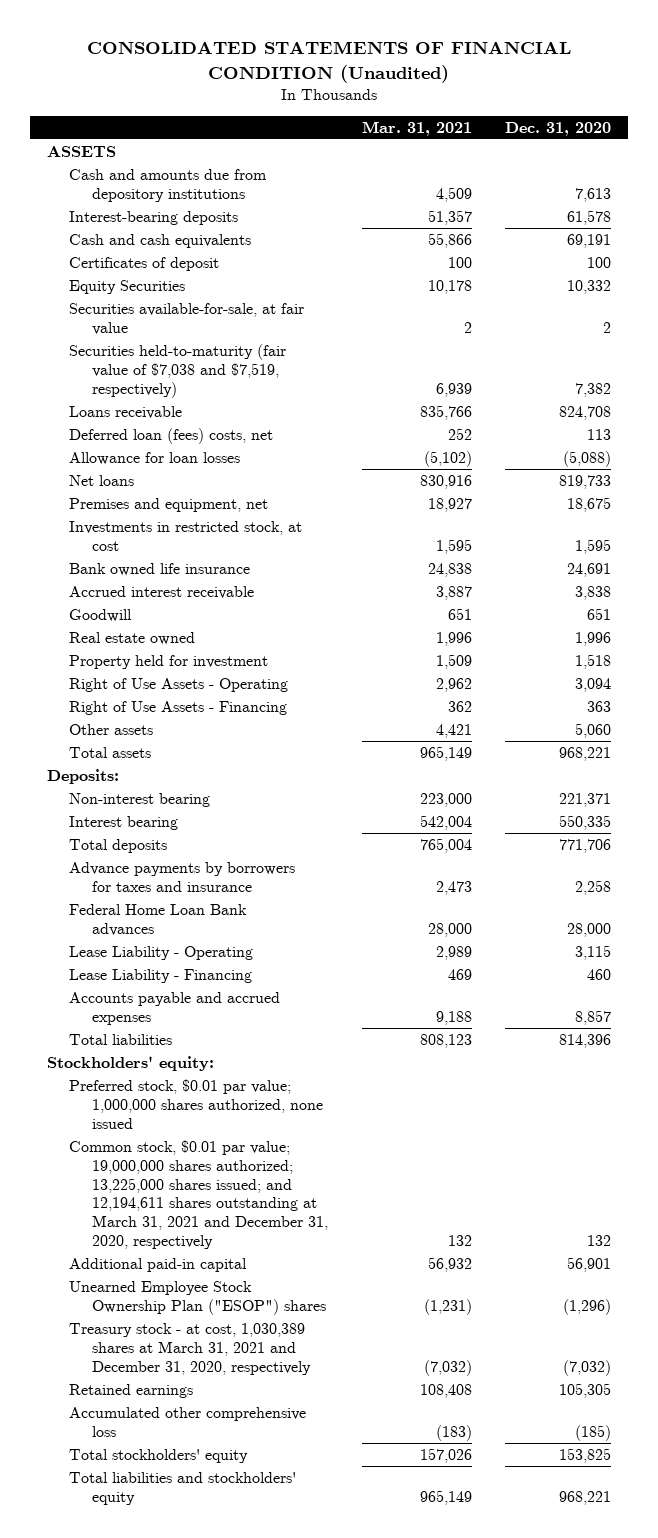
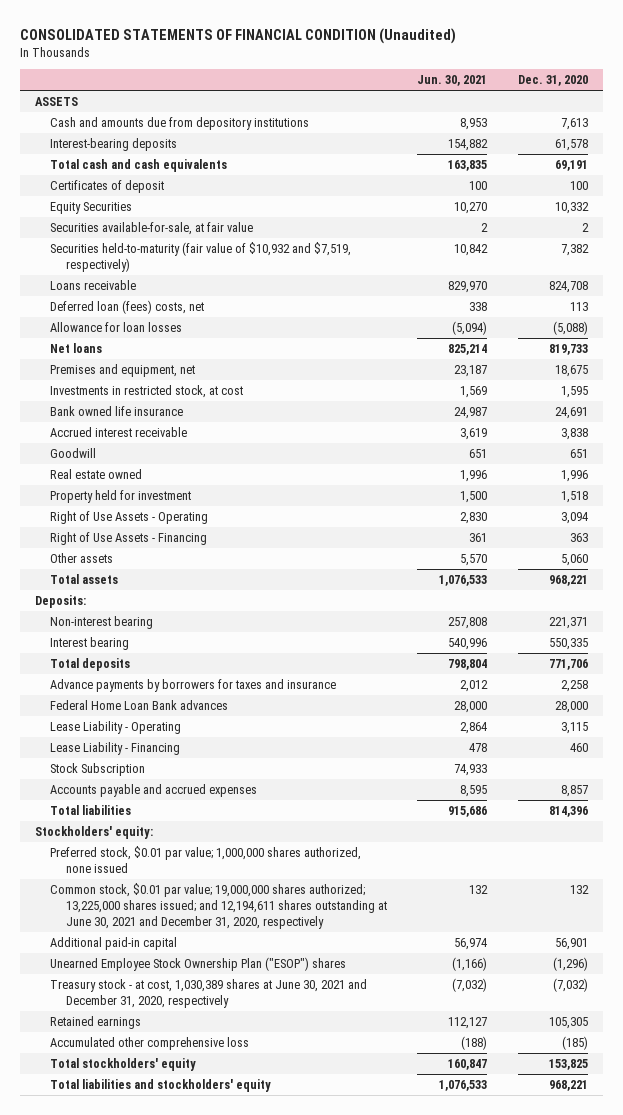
- | Mar. 31, 2021 | Dec. 31, 2020
+ | Jun. 30, 2021 | Dec. 31, 2020
- Cash and cash equivalents | 55,866 | 69,191
+ Total cash and cash equivalents | 163,835 | 69,191
- Securities held-to-maturity (fair value of $7,038 and $7,519, respectively) | 6,939 | 7,382
+ Securities held-to-maturity (fair value of $10,932 and $7,519, respectively) | 10,842 | 7,382
+ Stock Subscription | 74,933 |
- Common stock, $0.01 par value; 19,000,000 shares authorized; 13,225,000 shares issued; and 12,194,611 shares outstanding at March 31, 2021 and December 31, 2020, respectively | 132 | 132
+ Common stock, $0.01 par value; 19,000,000 shares authorized; 13,225,000 shares issued; and 12,194,611 shares outstanding at June 30, 2021 and December 31, 2020, respectively | 132 | 132
- Treasury stock - at cost, 1,030,389 shares at March 31, 2021 and December 31, 2020, respectively | (7,032) | (7,032)
+ Treasury stock - at cost, 1,030,389 shares at June 30, 2021 and December 31, 2020, respectively | (7,032) | (7,032)

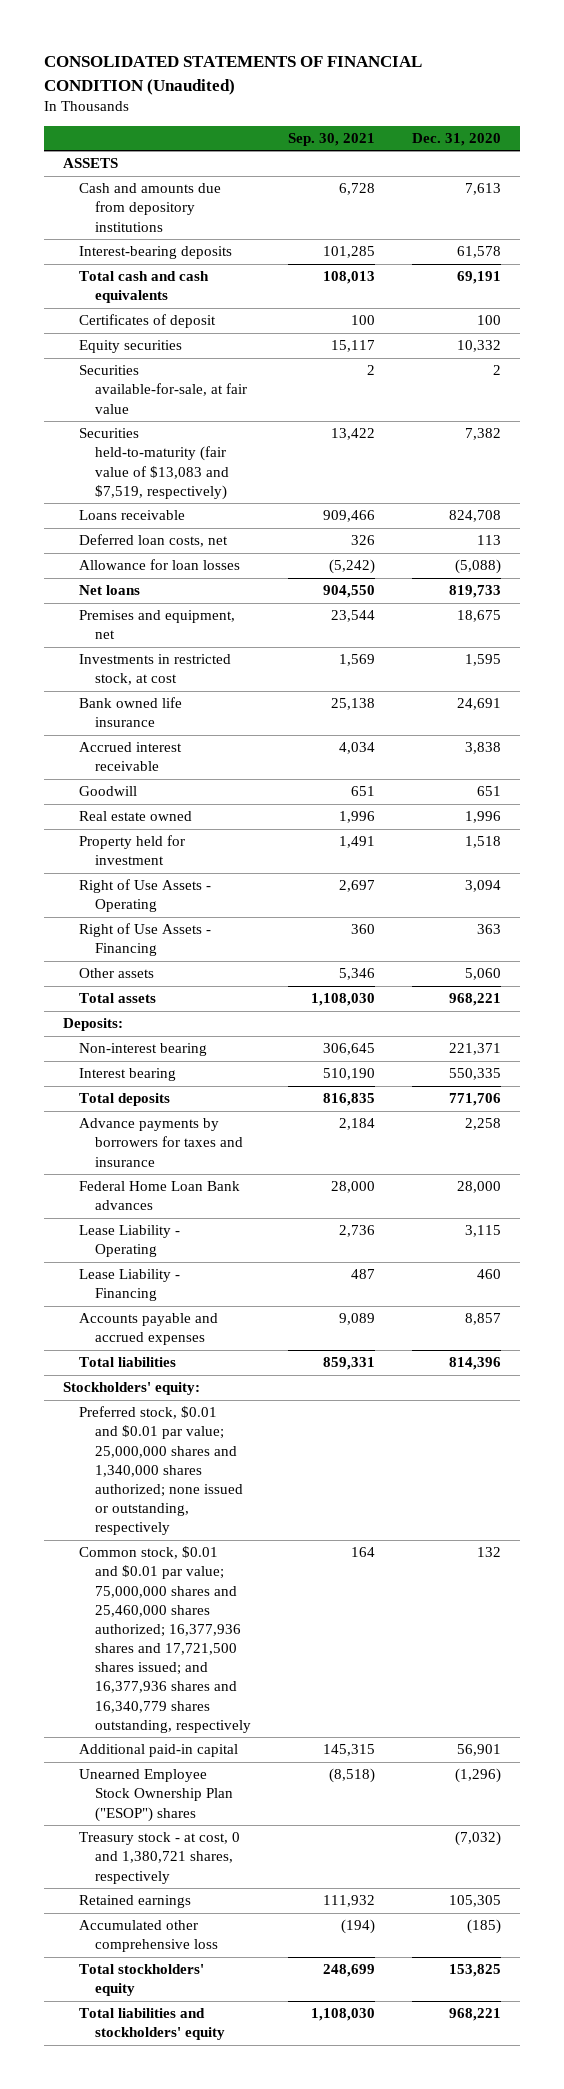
- | Jun. 30, 2021 | Dec. 31, 2020
+ | Sep. 30, 2021 | Dec. 31, 2020
- Equity Securities | 10,270 | 10,332
+ Equity securities | 15,117 | 10,332
- Securities held-to-maturity (fair value of $10,932 and $7,519, respectively) | 10,842 | 7,382
+ Securities held-to-maturity (fair value of $13,083 and $7,519, respectively) | 13,422 | 7,382
- Deferred loan (fees) costs, net | 338 | 113
+ Deferred loan costs, net | 326 | 113
- Stock Subscription | 74,933 |
- Preferred stock, $0.01 par value; 1,000,000 shares authorized, none issued
- Common stock, $0.01 par value; 19,000,000 shares authorized; 13,225,000 shares issued; and 12,194,611 shares outstanding at June 30, 2021 and December 31, 2020, respectively | 132 | 132
+ Preferred stock, $0.01 and $0.01 par value; 25,000,000 shares and 1,340,000 shares authorized; none issued or outstanding, respectively
+ Common stock, $0.01 and $0.01 par value; 75,000,000 shares and 25,460,000 shares authorized; 16,377,936 shares and 17,721,500 shares issued; and 16,377,936 shares and 16,340,779 shares outstanding, respectively | 164 | 132
- Treasury stock - at cost, 1,030,389 shares at June 30, 2021 and December 31, 2020, respectively | (7,032) | (7,032)
+ Treasury stock - at cost, 0 and 1,380,721 shares, respectively | | (7,032)

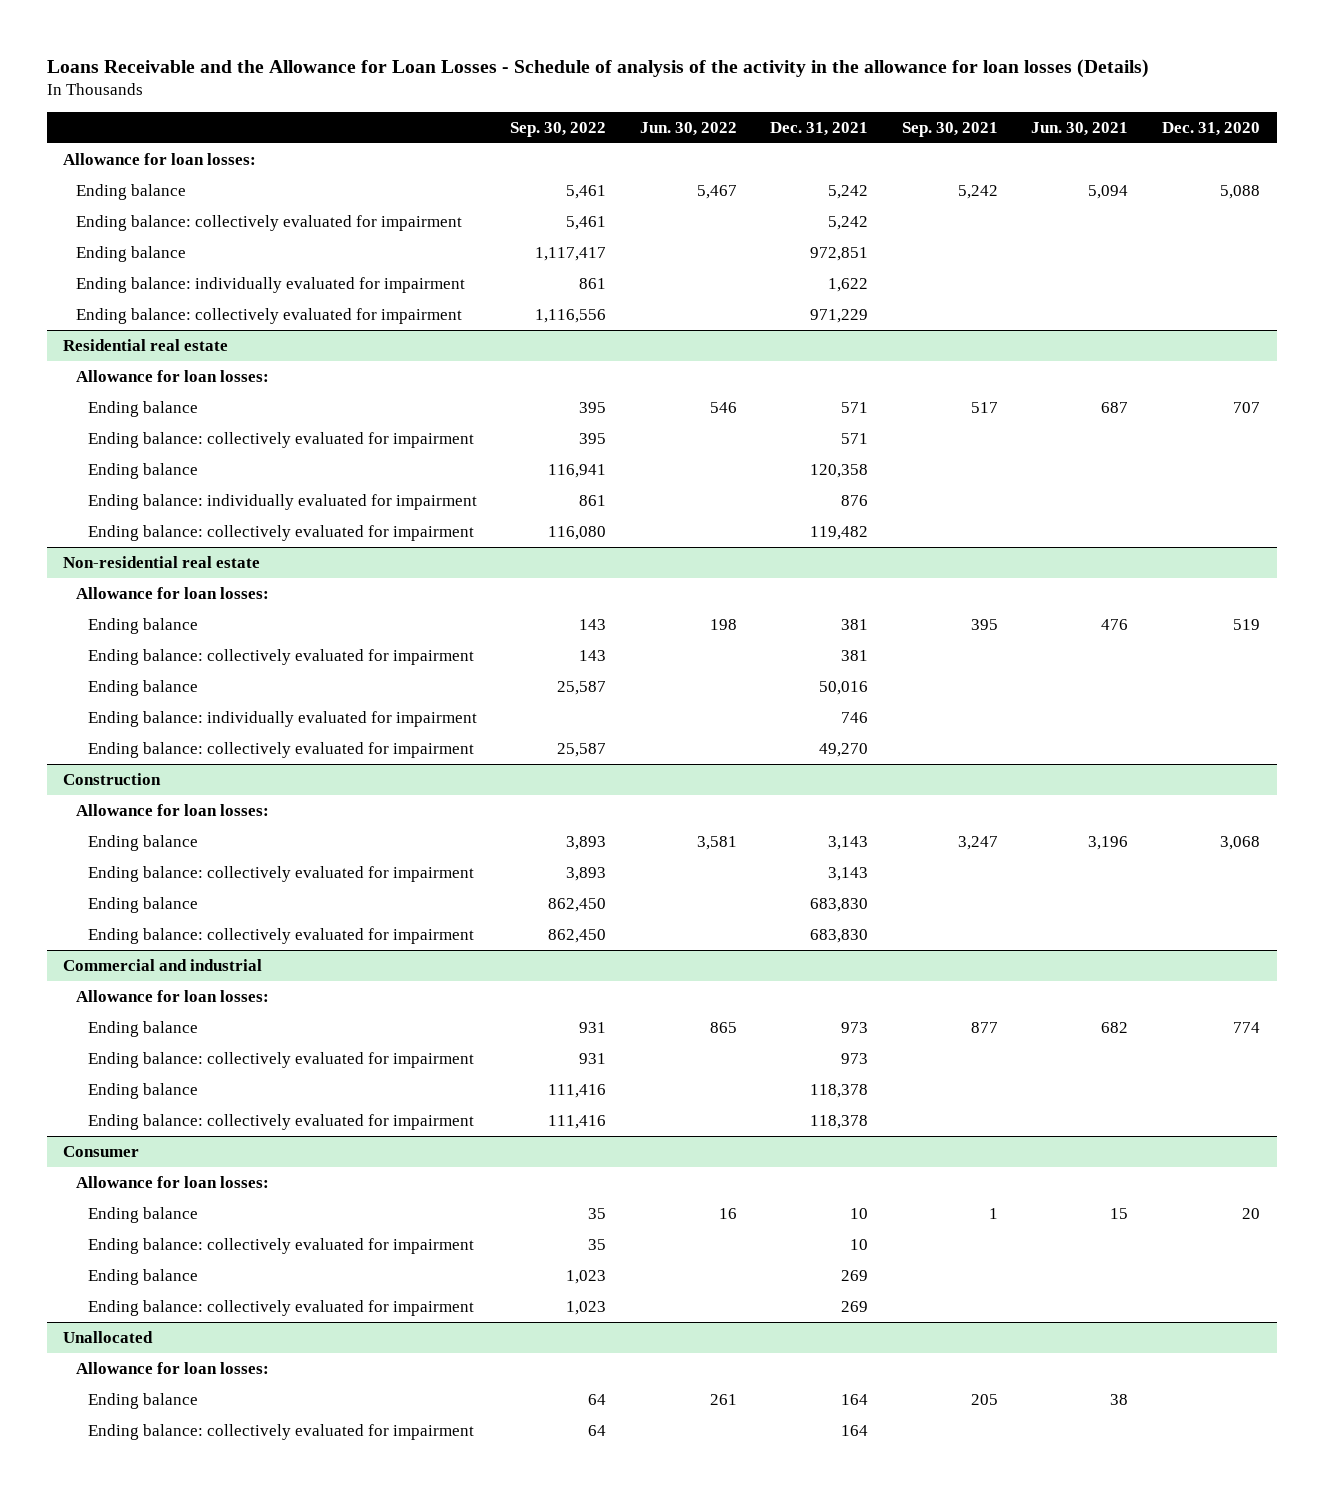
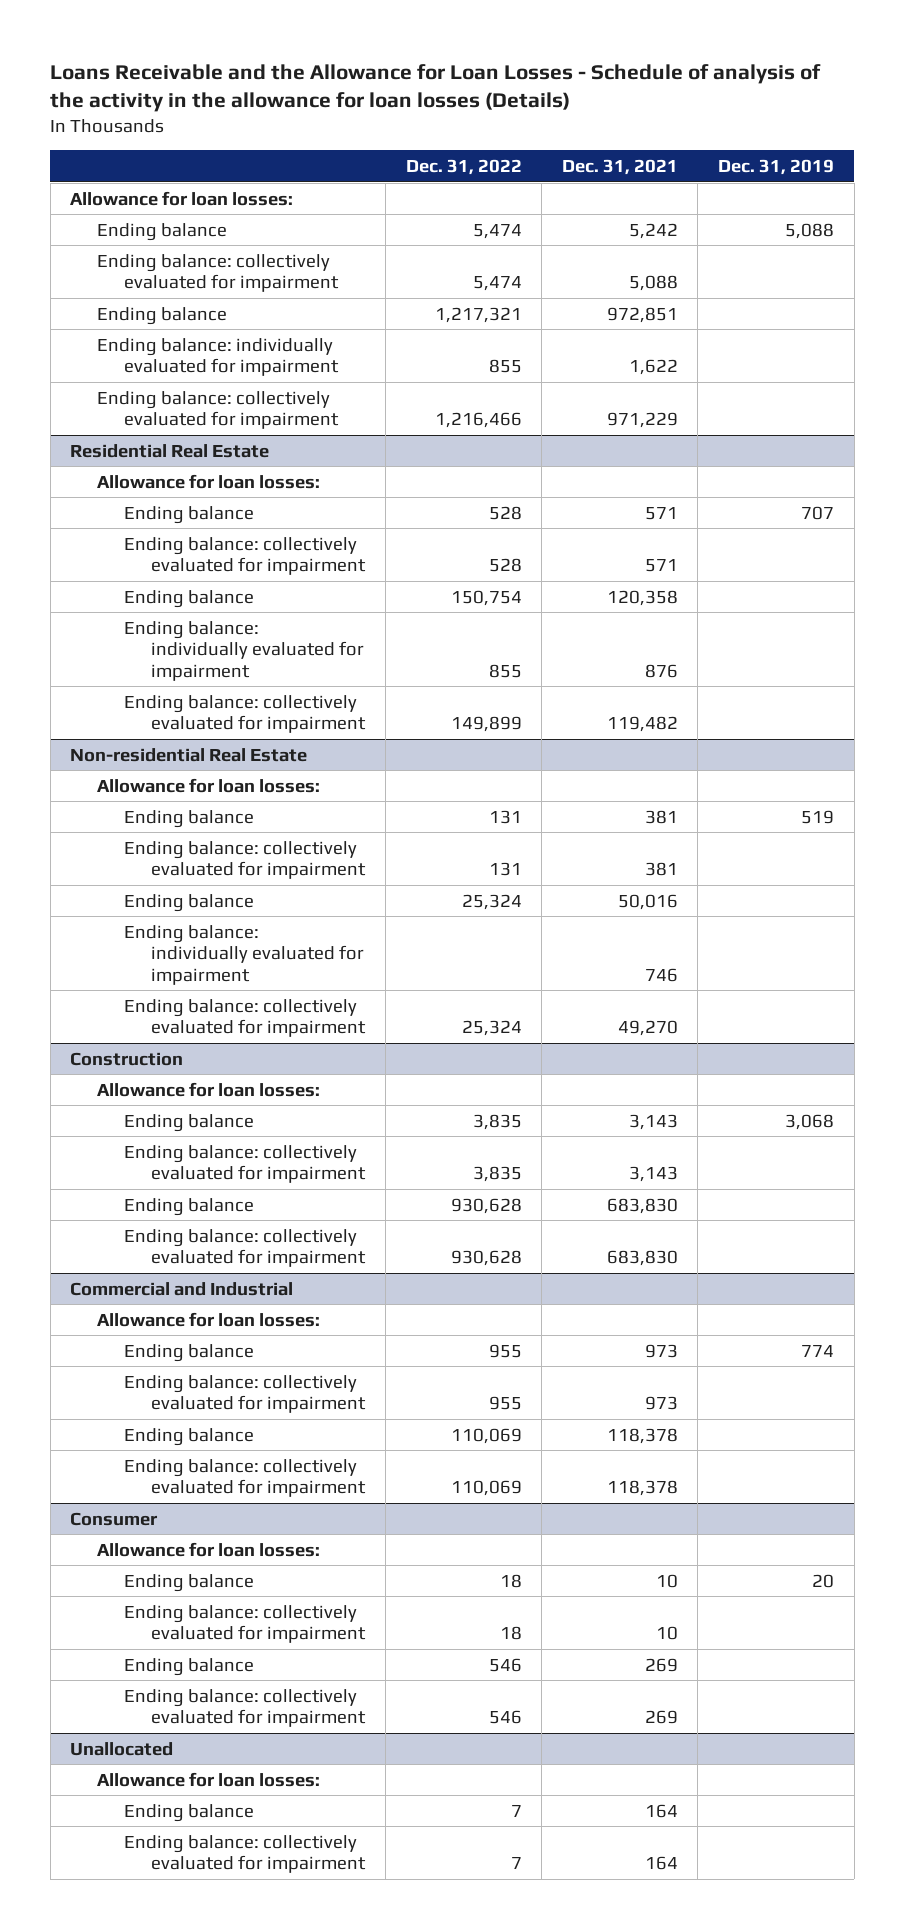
- | Sep. 30, 2022 | Jun. 30, 2022 | Dec. 31, 2021 | Sep. 30, 2021 | Jun. 30, 2021 | Dec. 31, 2020
+ | Dec. 31, 2022 | Dec. 31, 2021 | Dec. 31, 2019
- Ending balance: collectively evaluated for impairment | 5,461 | | 5,242 | | |
+ Ending balance: collectively evaluated for impairment | 5,474 | 5,088 |
- Residential real estate
+ Residential Real Estate
- Non-residential real estate
+ Non-residential Real Estate
- Commercial and industrial
+ Commercial and Industrial

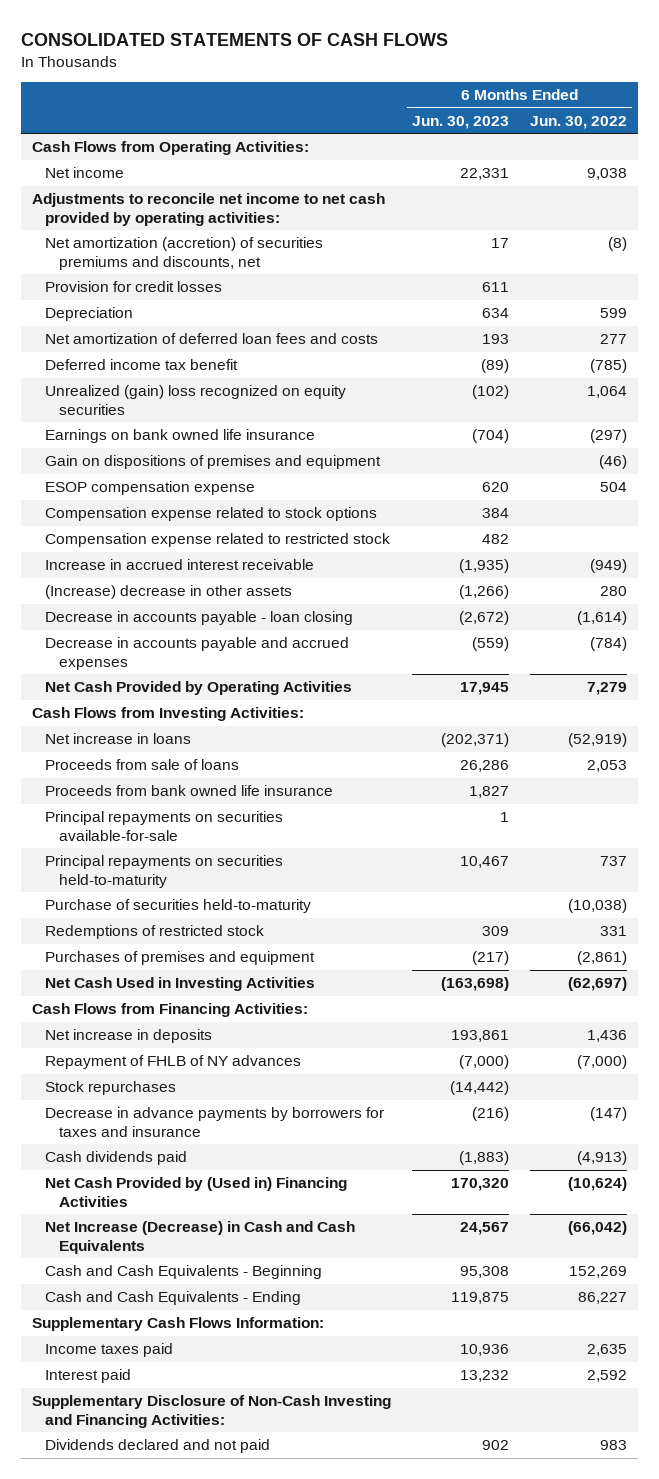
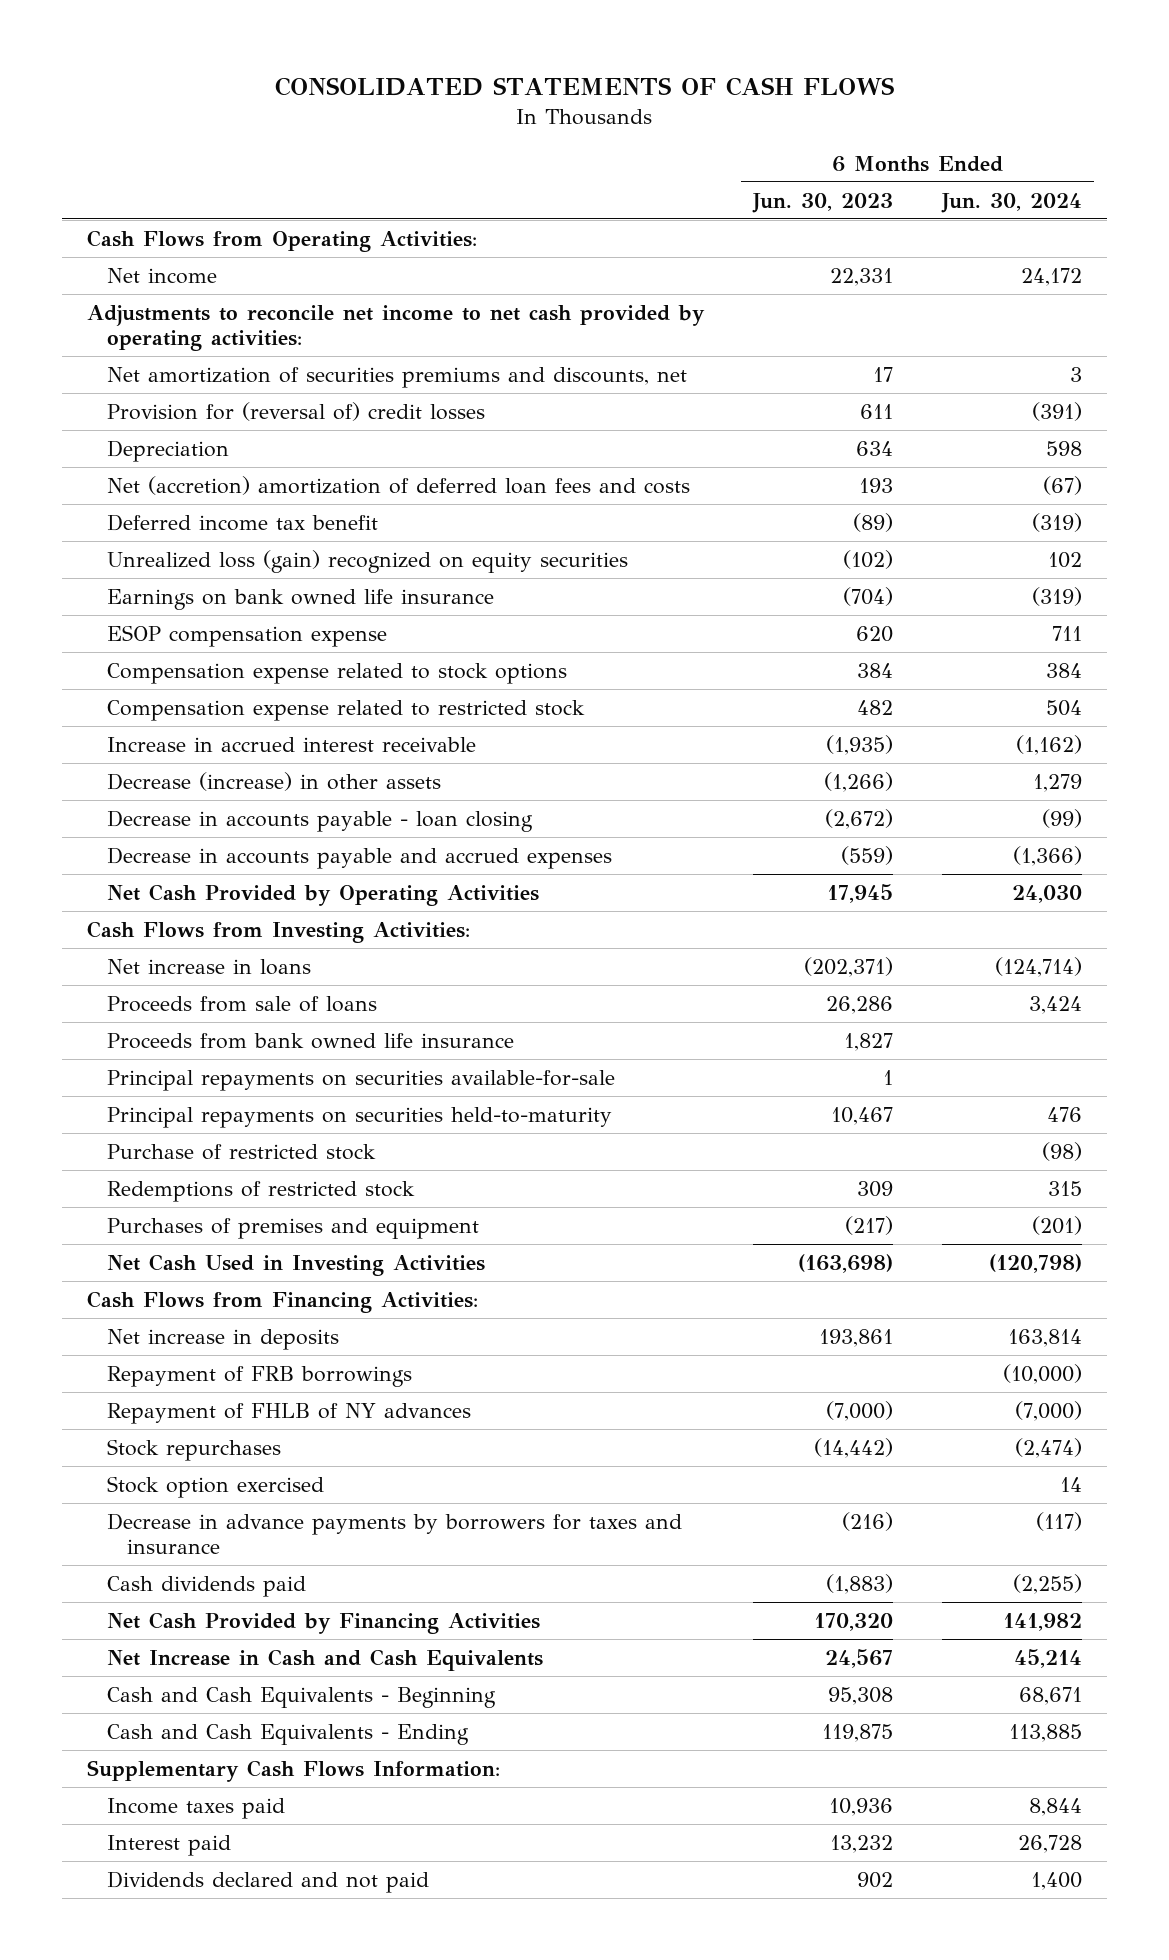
- | 6 Months Ended Jun. 30, 2023 | 6 Months Ended Jun. 30, 2022
+ | 6 Months Ended Jun. 30, 2023 | 6 Months Ended Jun. 30, 2024
- Net amortization (accretion) of securities premiums and discounts, net | 17 | (8)
- Provision for credit losses | 611 |
+ Net amortization of securities premiums and discounts, net | 17 | 3
+ Provision for (reversal of) credit losses | 611 | (391)
- Net amortization of deferred loan fees and costs | 193 | 277
+ Net (accretion) amortization of deferred loan fees and costs | 193 | (67)
- Unrealized (gain) loss recognized on equity securities | (102) | 1,064
+ Unrealized loss (gain) recognized on equity securities | (102) | 102
- Gain on dispositions of premises and equipment | | (46)
- (Increase) decrease in other assets | (1,266) | 280
+ Decrease (increase) in other assets | (1,266) | 1,279
- Purchase of securities held-to-maturity | | (10,038)
+ Purchase of restricted stock | | (98)
+ Repayment of FRB borrowings | | (10,000)
+ Stock option exercised | | 14
- Net Cash Provided by (Used in) Financing Activities | 170,320 | (10,624)
- Net Increase (Decrease) in Cash and Cash Equivalents | 24,567 | (66,042)
+ Net Cash Provided by Financing Activities | 170,320 | 141,982
+ Net Increase in Cash and Cash Equivalents | 24,567 | 45,214
- Supplementary Disclosure of Non-Cash Investing and Financing Activities:

